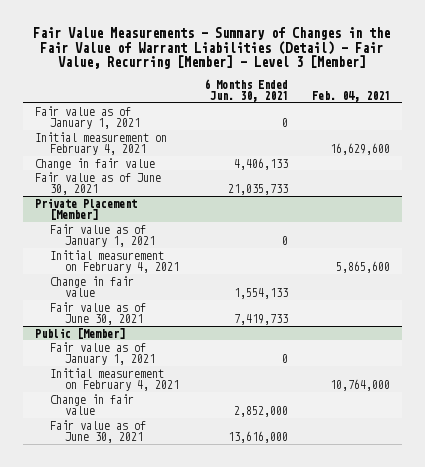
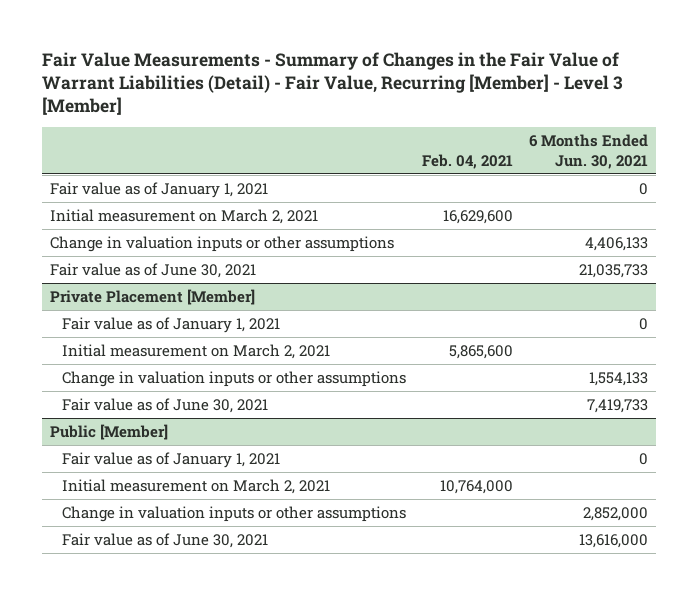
- | 6 Months Ended Jun. 30, 2021 | Feb. 04, 2021
+ | Feb. 04, 2021 | 6 Months Ended Jun. 30, 2021
- Initial measurement on February 4, 2021 | | 16,629,600
- Change in fair value | 4,406,133 |
+ Initial measurement on March 2, 2021 | 16,629,600 |
+ Change in valuation inputs or other assumptions | | 4,406,133
@ Private Placement [Member]
- Initial measurement on February 4, 2021 | | 5,865,600
- Change in fair value | 1,554,133 |
+ Initial measurement on March 2, 2021 | 5,865,600 |
+ Change in valuation inputs or other assumptions | | 1,554,133
@ Public [Member]
- Initial measurement on February 4, 2021 | | 10,764,000
- Change in fair value | 2,852,000 |
+ Initial measurement on March 2, 2021 | 10,764,000 |
+ Change in valuation inputs or other assumptions | | 2,852,000

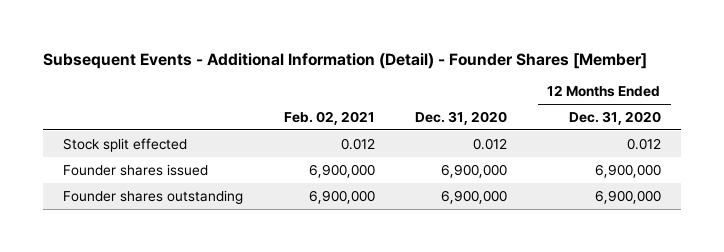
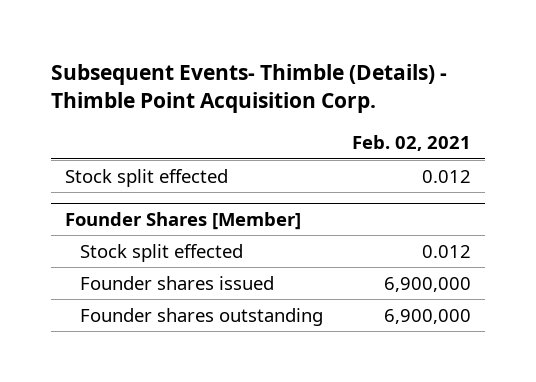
- Subsequent Events - Additional Information (Detail) - Founder Shares [Member]
+ Subsequent Events- Thimble (Details) - Thimble Point Acquisition Corp.
- | Feb. 02, 2021 | Dec. 31, 2020 | 12 Months Ended Dec. 31, 2020
+ | Feb. 02, 2021
+ Founder Shares [Member]
+ Stock split effected | 0.012

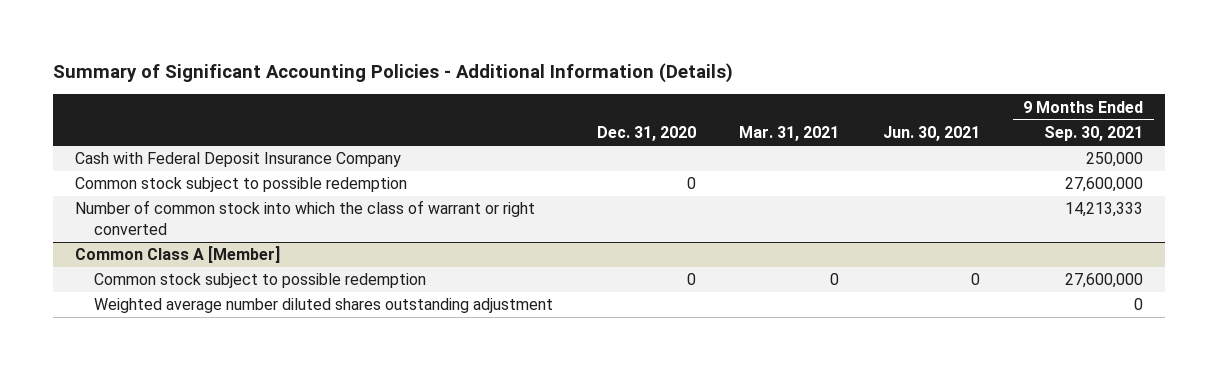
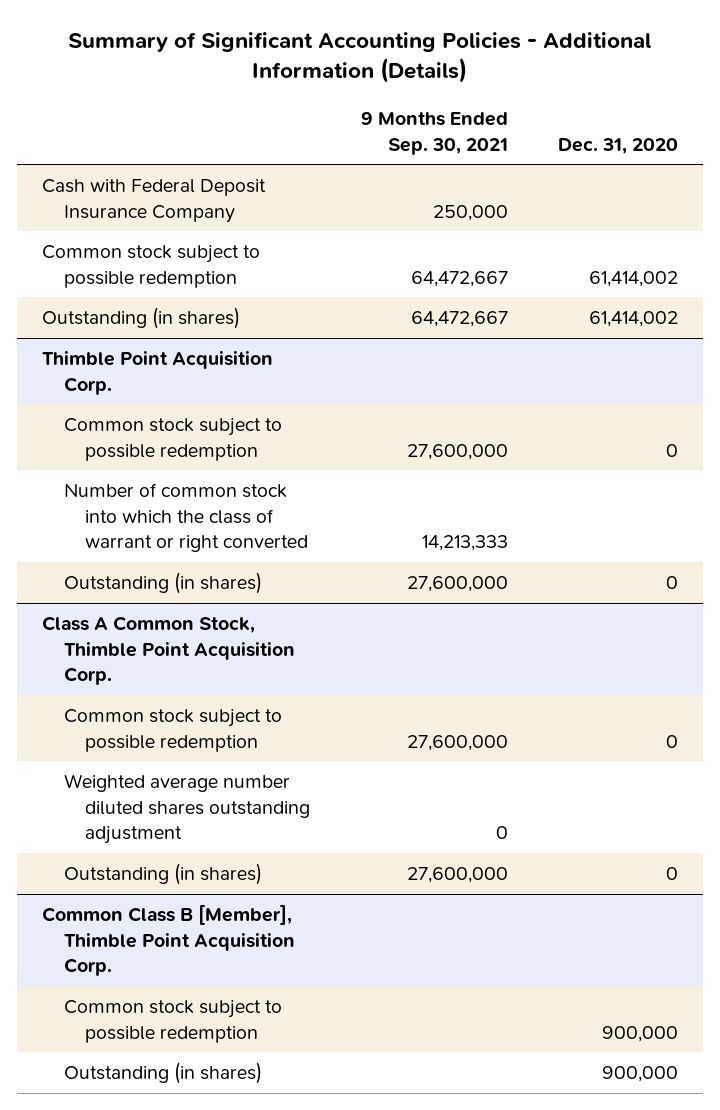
- | Dec. 31, 2020 | Mar. 31, 2021 | Jun. 30, 2021 | 9 Months Ended Sep. 30, 2021
+ | 9 Months Ended Sep. 30, 2021 | Dec. 31, 2020
+ Common stock subject to possible redemption | 64,472,667 | 61,414,002
+ Outstanding (in shares) | 64,472,667 | 61,414,002
+ Thimble Point Acquisition Corp.
- Common Class A [Member]
+ Outstanding (in shares) | 27,600,000 | 0
+ Class A Common Stock, Thimble Point Acquisition Corp.
+ Outstanding (in shares) | 27,600,000 | 0
+ Common Class B [Member], Thimble Point Acquisition Corp.
+ Common stock subject to possible redemption | | 900,000
+ Outstanding (in shares) | | 900,000

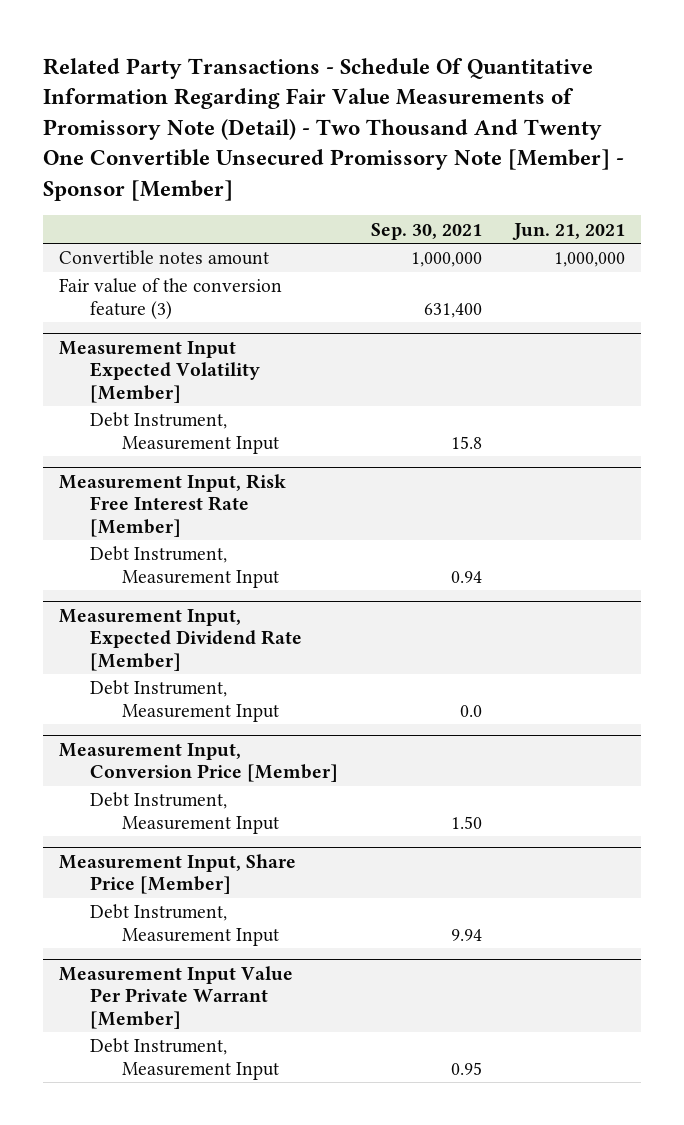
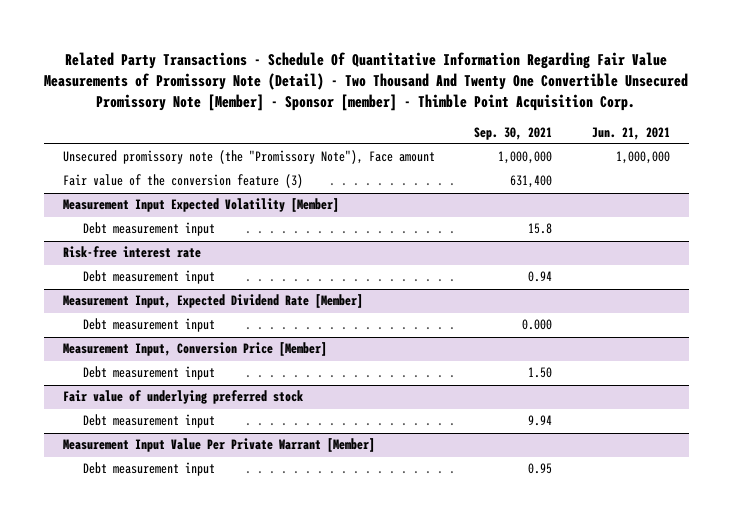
- Related Party Transactions - Schedule Of Quantitative Information Regarding Fair Value Measurements of Promissory Note (Detail) - Two Thousand And Twenty One Convertible Unsecured Promissory Note [Member] - Sponsor [Member]
+ Related Party Transactions - Schedule Of Quantitative Information Regarding Fair Value Measurements of Promissory Note (Detail) - Two Thousand And Twenty One Convertible Unsecured Promissory Note [Member] - Sponsor [member] - Thimble Point Acquisition Corp.
- Convertible notes amount | 1,000,000 | 1,000,000
+ Unsecured promissory note (the "Promissory Note"), Face amount | 1,000,000 | 1,000,000
@ Measurement Input Expected Volatility [Member]
- Debt Instrument, Measurement Input | 15.8 |
- Measurement Input, Risk Free Interest Rate [Member]
- Debt Instrument, Measurement Input | 0.94 |
@ Measurement Input Expected Volatility [Member]
+ Debt measurement input | 15.8 |
+ Risk-free interest rate
+ Debt measurement input | 0.94 |
@ Measurement Input, Expected Dividend Rate [Member]
- Debt Instrument, Measurement Input | 0.0 |
+ Debt measurement input | 0.000 |
@ Measurement Input, Conversion Price [Member]
- Debt Instrument, Measurement Input | 1.50 |
- Measurement Input, Share Price [Member]
- Debt Instrument, Measurement Input | 9.94 |
@ Measurement Input, Conversion Price [Member]
+ Debt measurement input | 1.50 |
+ Fair value of underlying preferred stock
+ Debt measurement input | 9.94 |
@ Measurement Input Value Per Private Warrant [Member]
- Debt Instrument, Measurement Input | 0.95 |
+ Debt measurement input | 0.95 |

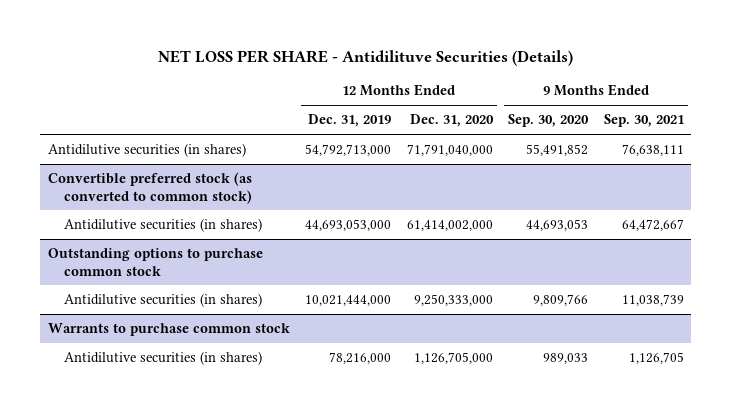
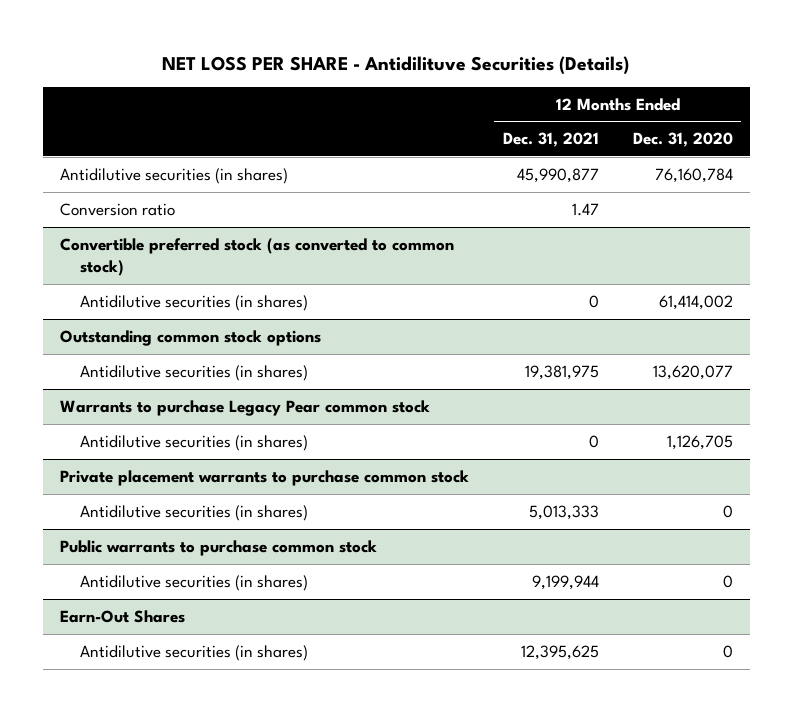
- | 12 Months Ended Dec. 31, 2019 | 12 Months Ended Dec. 31, 2020 | 9 Months Ended Sep. 30, 2020 | 9 Months Ended Sep. 30, 2021
+ | 12 Months Ended Dec. 31, 2021 | 12 Months Ended Dec. 31, 2020
- Antidilutive securities (in shares) | 54,792,713,000 | 71,791,040,000 | 55,491,852 | 76,638,111
+ Antidilutive securities (in shares) | 45,990,877 | 76,160,784
+ Conversion ratio | 1.47 |
@ Convertible preferred stock (as converted to common stock)
- Antidilutive securities (in shares) | 44,693,053,000 | 61,414,002,000 | 44,693,053 | 64,472,667
- Outstanding options to purchase common stock
- Antidilutive securities (in shares) | 10,021,444,000 | 9,250,333,000 | 9,809,766 | 11,038,739
- Warrants to purchase common stock
- Antidilutive securities (in shares) | 78,216,000 | 1,126,705,000 | 989,033 | 1,126,705
@ Convertible preferred stock (as converted to common stock)
+ Antidilutive securities (in shares) | 0 | 61,414,002
+ Outstanding common stock options
+ Antidilutive securities (in shares) | 19,381,975 | 13,620,077
+ Warrants to purchase Legacy Pear common stock
+ Antidilutive securities (in shares) | 0 | 1,126,705
+ Private placement warrants to purchase common stock
+ Antidilutive securities (in shares) | 5,013,333 | 0
+ Public warrants to purchase common stock
+ Antidilutive securities (in shares) | 9,199,944 | 0
+ Earn-Out Shares
+ Antidilutive securities (in shares) | 12,395,625 | 0

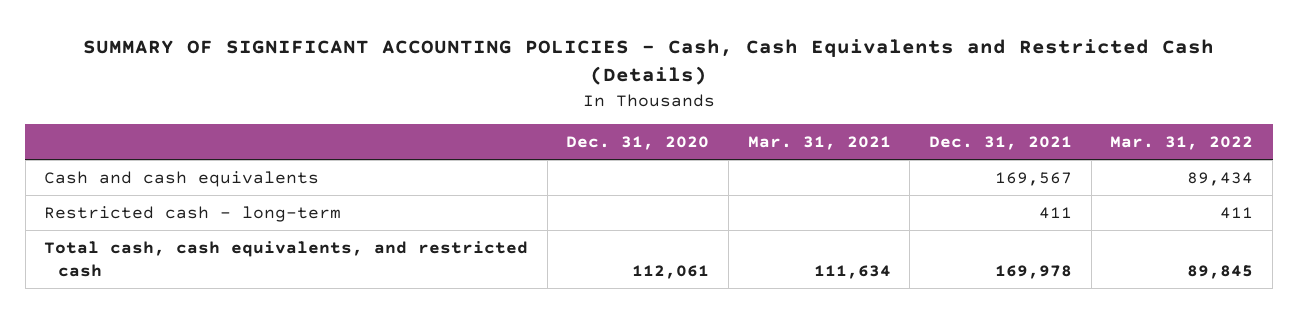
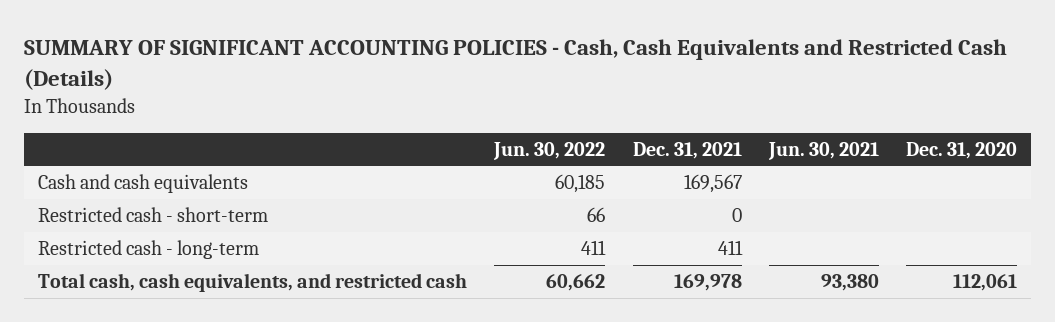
- | Dec. 31, 2020 | Mar. 31, 2021 | Dec. 31, 2021 | Mar. 31, 2022
+ | Jun. 30, 2022 | Dec. 31, 2021 | Jun. 30, 2021 | Dec. 31, 2020
+ Restricted cash - short-term | 66 | 0 | |

